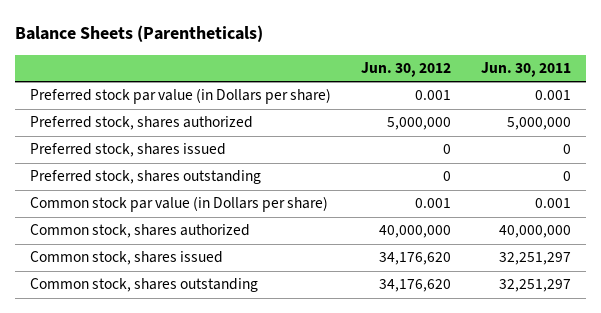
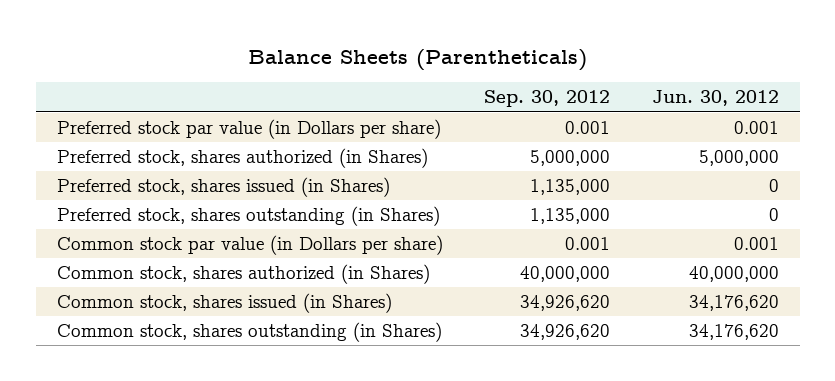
- | Jun. 30, 2012 | Jun. 30, 2011
+ | Sep. 30, 2012 | Jun. 30, 2012
- Preferred stock, shares authorized | 5,000,000 | 5,000,000
- Preferred stock, shares issued | 0 | 0
- Preferred stock, shares outstanding | 0 | 0
+ Preferred stock, shares authorized (in Shares) | 5,000,000 | 5,000,000
+ Preferred stock, shares issued (in Shares) | 1,135,000 | 0
+ Preferred stock, shares outstanding (in Shares) | 1,135,000 | 0
- Common stock, shares authorized | 40,000,000 | 40,000,000
- Common stock, shares issued | 34,176,620 | 32,251,297
- Common stock, shares outstanding | 34,176,620 | 32,251,297
+ Common stock, shares authorized (in Shares) | 40,000,000 | 40,000,000
+ Common stock, shares issued (in Shares) | 34,926,620 | 34,176,620
+ Common stock, shares outstanding (in Shares) | 34,926,620 | 34,176,620

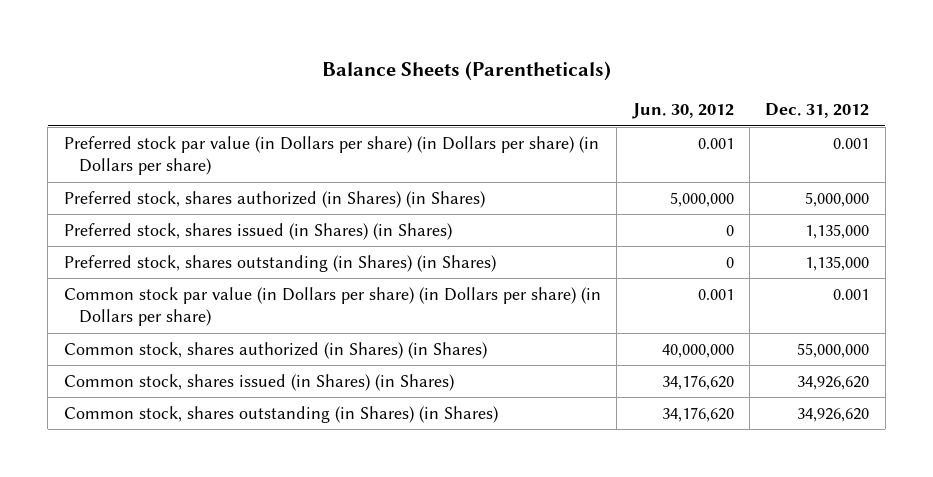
- | Sep. 30, 2012 | Jun. 30, 2012
+ | Jun. 30, 2012 | Dec. 31, 2012
- Preferred stock par value (in Dollars per share) | 0.001 | 0.001
- Preferred stock, shares authorized (in Shares) | 5,000,000 | 5,000,000
- Preferred stock, shares issued (in Shares) | 1,135,000 | 0
- Preferred stock, shares outstanding (in Shares) | 1,135,000 | 0
- Common stock par value (in Dollars per share) | 0.001 | 0.001
- Common stock, shares authorized (in Shares) | 40,000,000 | 40,000,000
- Common stock, shares issued (in Shares) | 34,926,620 | 34,176,620
- Common stock, shares outstanding (in Shares) | 34,926,620 | 34,176,620
+ Preferred stock par value (in Dollars per share) (in Dollars per share) (in Dollars per share) | 0.001 | 0.001
+ Preferred stock, shares authorized (in Shares) (in Shares) | 5,000,000 | 5,000,000
+ Preferred stock, shares issued (in Shares) (in Shares) | 0 | 1,135,000
+ Preferred stock, shares outstanding (in Shares) (in Shares) | 0 | 1,135,000
+ Common stock par value (in Dollars per share) (in Dollars per share) (in Dollars per share) | 0.001 | 0.001
+ Common stock, shares authorized (in Shares) (in Shares) | 40,000,000 | 55,000,000
+ Common stock, shares issued (in Shares) (in Shares) | 34,176,620 | 34,926,620
+ Common stock, shares outstanding (in Shares) (in Shares) | 34,176,620 | 34,926,620

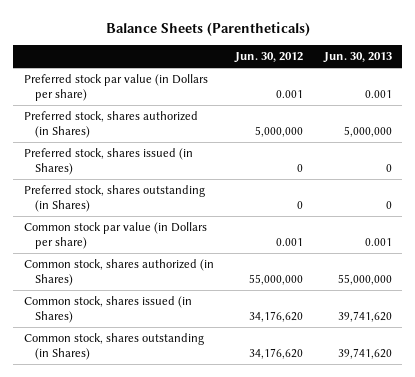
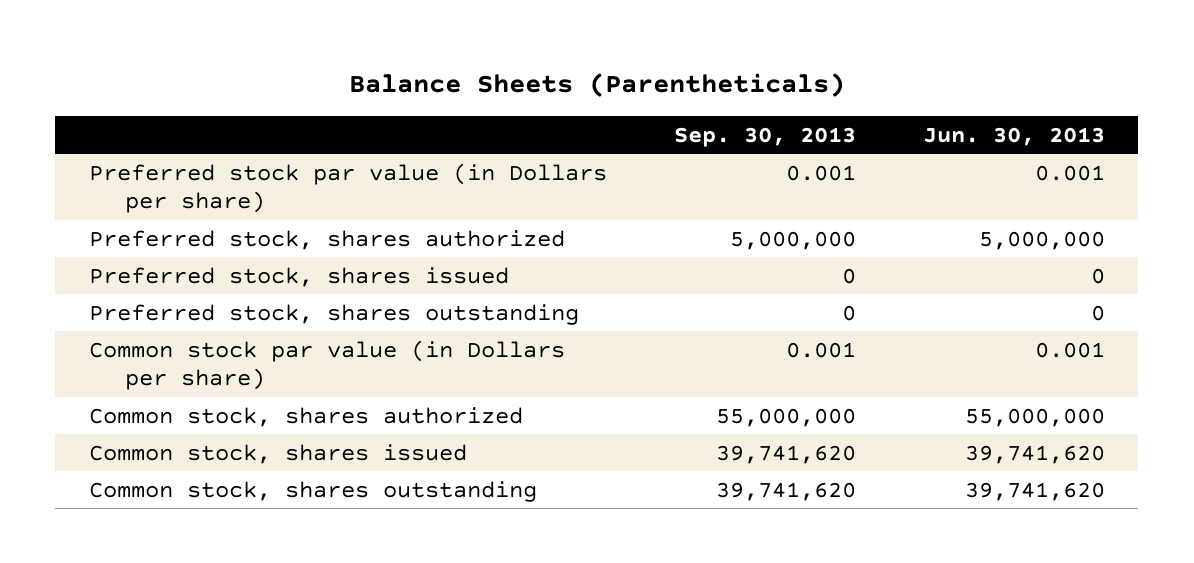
- | Jun. 30, 2012 | Jun. 30, 2013
+ | Sep. 30, 2013 | Jun. 30, 2013
- Preferred stock, shares authorized (in Shares) | 5,000,000 | 5,000,000
- Preferred stock, shares issued (in Shares) | 0 | 0
- Preferred stock, shares outstanding (in Shares) | 0 | 0
+ Preferred stock, shares authorized | 5,000,000 | 5,000,000
+ Preferred stock, shares issued | 0 | 0
+ Preferred stock, shares outstanding | 0 | 0
- Common stock, shares authorized (in Shares) | 55,000,000 | 55,000,000
- Common stock, shares issued (in Shares) | 34,176,620 | 39,741,620
- Common stock, shares outstanding (in Shares) | 34,176,620 | 39,741,620
+ Common stock, shares authorized | 55,000,000 | 55,000,000
+ Common stock, shares issued | 39,741,620 | 39,741,620
+ Common stock, shares outstanding | 39,741,620 | 39,741,620

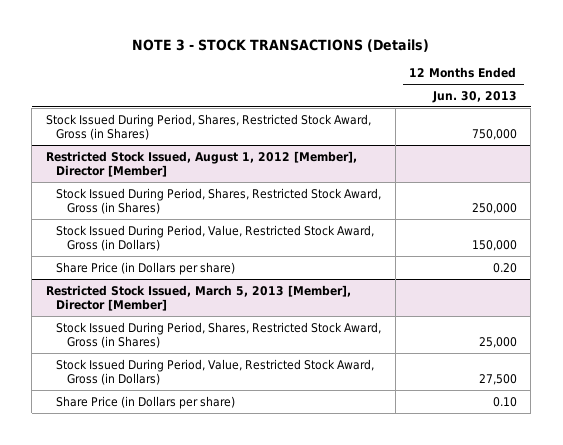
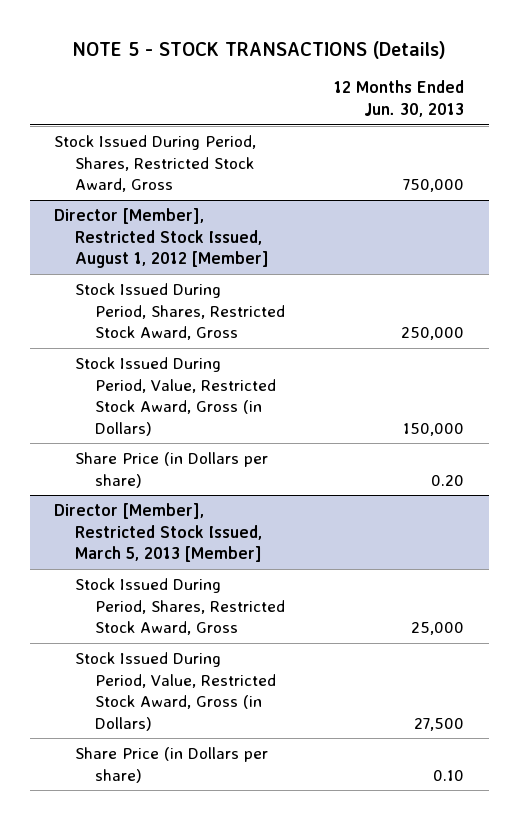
- NOTE 3 - STOCK TRANSACTIONS (Details)
+ NOTE 5 - STOCK TRANSACTIONS (Details)
- Stock Issued During Period, Shares, Restricted Stock Award, Gross (in Shares) | 750,000
- Restricted Stock Issued, August 1, 2012 [Member], Director [Member]
- Stock Issued During Period, Shares, Restricted Stock Award, Gross (in Shares) | 250,000
+ Stock Issued During Period, Shares, Restricted Stock Award, Gross | 750,000
+ Director [Member], Restricted Stock Issued, August 1, 2012 [Member]
+ Stock Issued During Period, Shares, Restricted Stock Award, Gross | 250,000
- Restricted Stock Issued, March 5, 2013 [Member], Director [Member]
- Stock Issued During Period, Shares, Restricted Stock Award, Gross (in Shares) | 25,000
+ Director [Member], Restricted Stock Issued, March 5, 2013 [Member]
+ Stock Issued During Period, Shares, Restricted Stock Award, Gross | 25,000

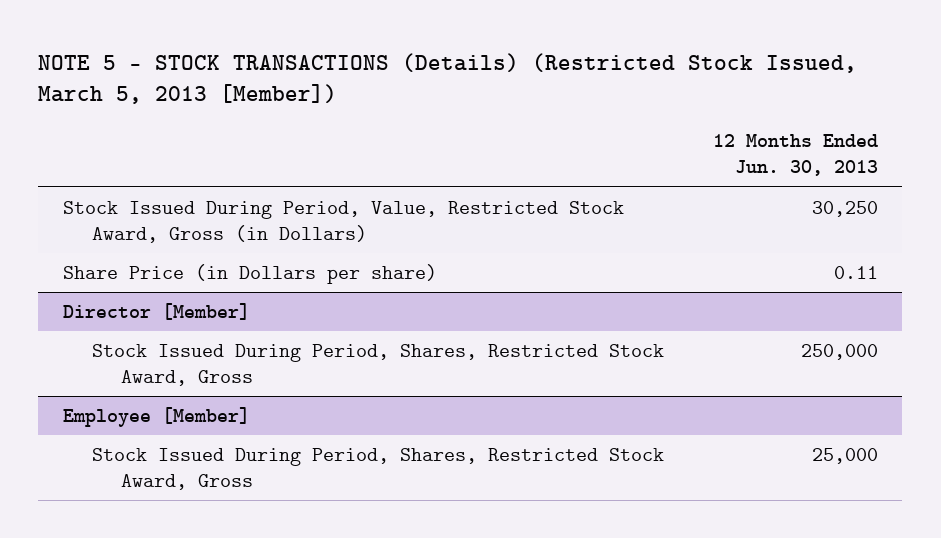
- NOTE 5 - STOCK TRANSACTIONS (Details)
+ NOTE 5 - STOCK TRANSACTIONS (Details) (Restricted Stock Issued, March 5, 2013 [Member])
- Stock Issued During Period, Shares, Restricted Stock Award, Gross | 750,000
- Director [Member], Restricted Stock Issued, August 1, 2012 [Member]
+ Stock Issued During Period, Value, Restricted Stock Award, Gross (in Dollars) | 30,250
+ Share Price (in Dollars per share) | 0.11
+ Director [Member]
- Stock Issued During Period, Value, Restricted Stock Award, Gross (in Dollars) | 150,000
- Share Price (in Dollars per share) | 0.20
- Director [Member], Restricted Stock Issued, March 5, 2013 [Member]
+ Employee [Member]
- Stock Issued During Period, Value, Restricted Stock Award, Gross (in Dollars) | 27,500
- Share Price (in Dollars per share) | 0.10

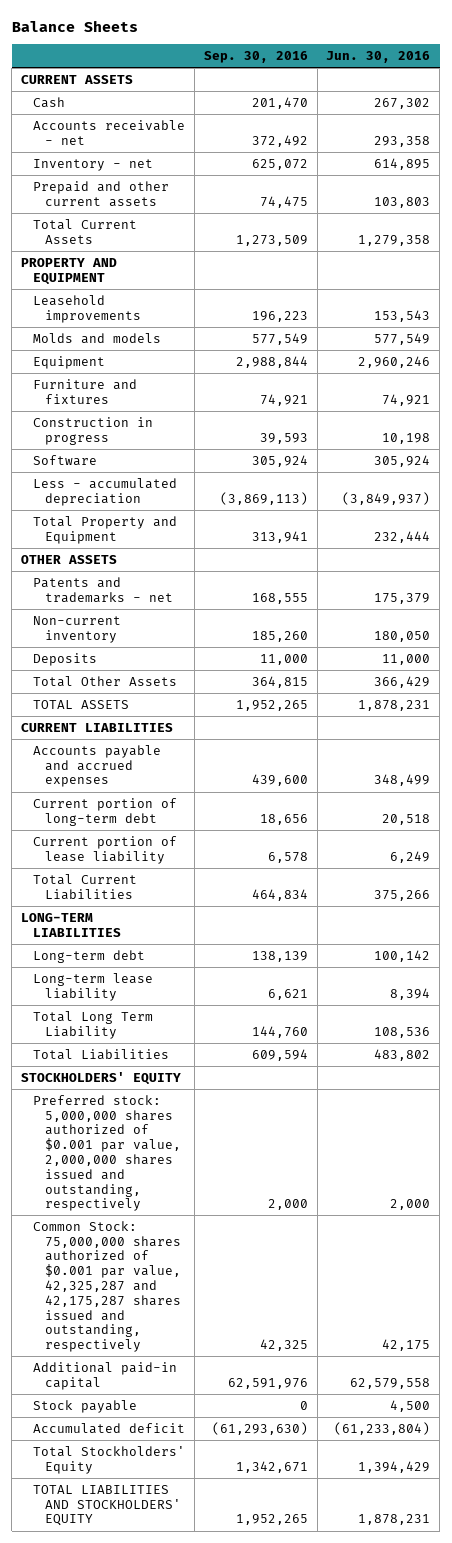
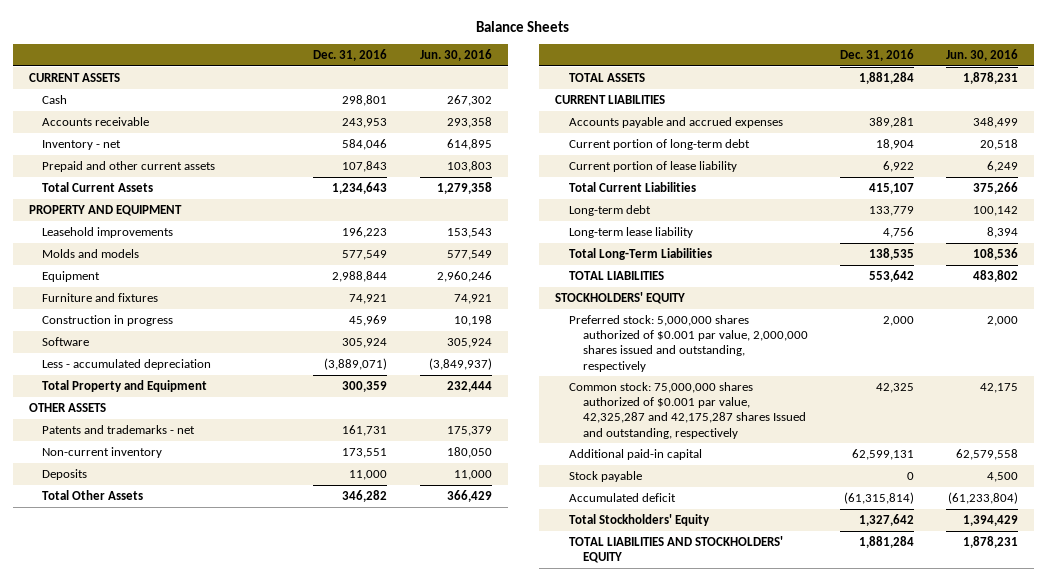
- | Sep. 30, 2016 | Jun. 30, 2016
+ | Dec. 31, 2016 | Jun. 30, 2016
- Accounts receivable - net | 372,492 | 293,358
+ Accounts receivable | 243,953 | 293,358
- LONG-TERM LIABILITIES
- Total Long Term Liability | 144,760 | 108,536
- Total Liabilities | 609,594 | 483,802
+ Total Long-Term Liabilities | 138,535 | 108,536
+ TOTAL LIABILITIES | 553,642 | 483,802
- Common Stock: 75,000,000 shares authorized of $0.001 par value, 42,325,287 and 42,175,287 shares issued and outstanding, respectively | 42,325 | 42,175
+ Common stock: 75,000,000 shares authorized of $0.001 par value, 42,325,287 and 42,175,287 shares Issued and outstanding, respectively | 42,325 | 42,175

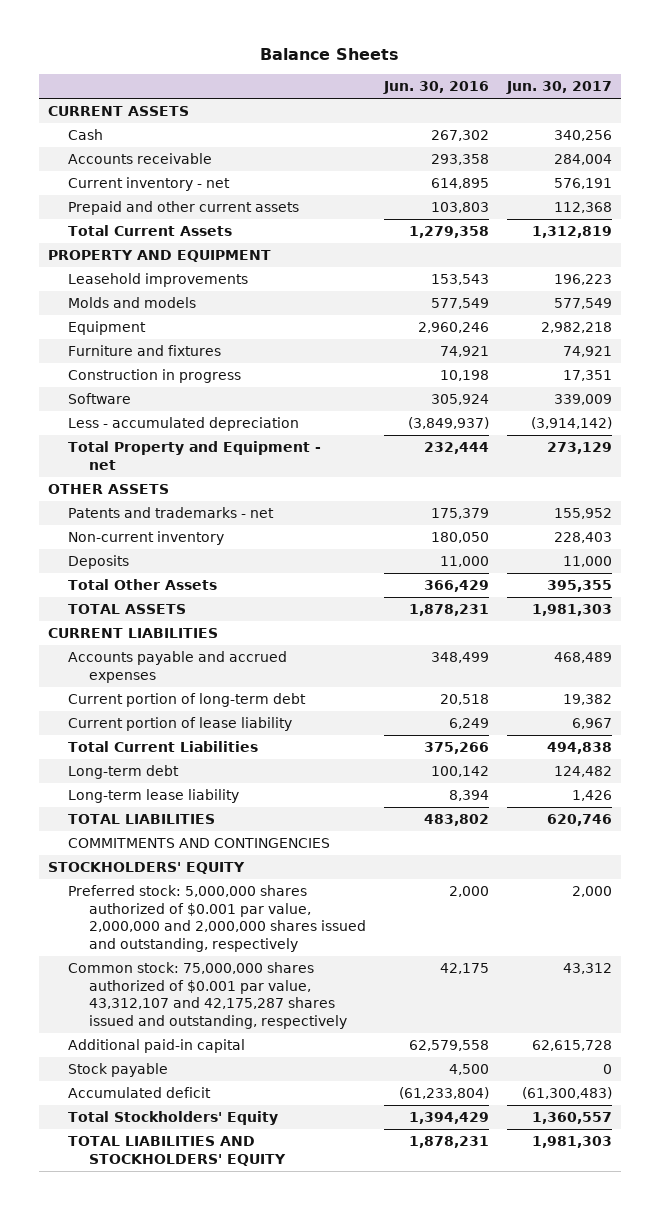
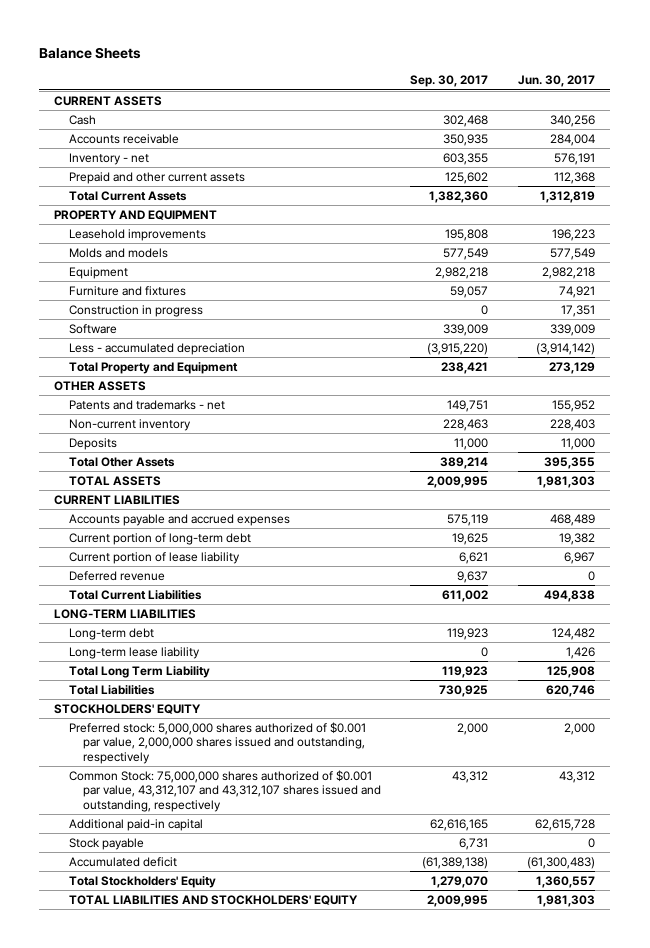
- | Jun. 30, 2016 | Jun. 30, 2017
+ | Sep. 30, 2017 | Jun. 30, 2017
- Current inventory - net | 614,895 | 576,191
+ Inventory - net | 603,355 | 576,191
- Total Property and Equipment - net | 232,444 | 273,129
+ Total Property and Equipment | 238,421 | 273,129
+ Deferred revenue | 9,637 | 0
+ LONG-TERM LIABILITIES
- TOTAL LIABILITIES | 483,802 | 620,746
- COMMITMENTS AND CONTINGENCIES
+ Total Long Term Liability | 119,923 | 125,908
+ Total Liabilities | 730,925 | 620,746
- Preferred stock: 5,000,000 shares authorized of $0.001 par value, 2,000,000 and 2,000,000 shares issued and outstanding, respectively | 2,000 | 2,000
- Common stock: 75,000,000 shares authorized of $0.001 par value, 43,312,107 and 42,175,287 shares issued and outstanding, respectively | 42,175 | 43,312
+ Preferred stock: 5,000,000 shares authorized of $0.001 par value, 2,000,000 shares issued and outstanding, respectively | 2,000 | 2,000
+ Common Stock: 75,000,000 shares authorized of $0.001 par value, 43,312,107 and 43,312,107 shares issued and outstanding, respectively | 43,312 | 43,312

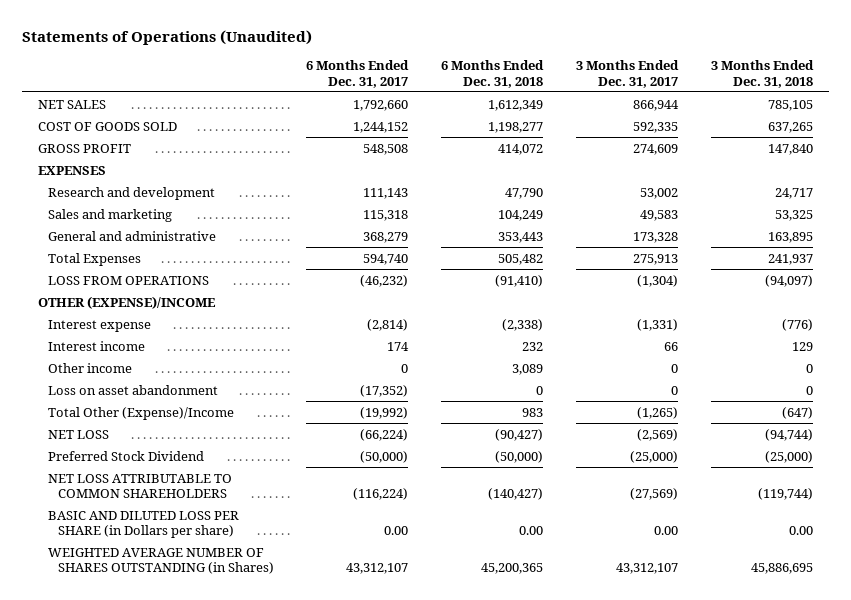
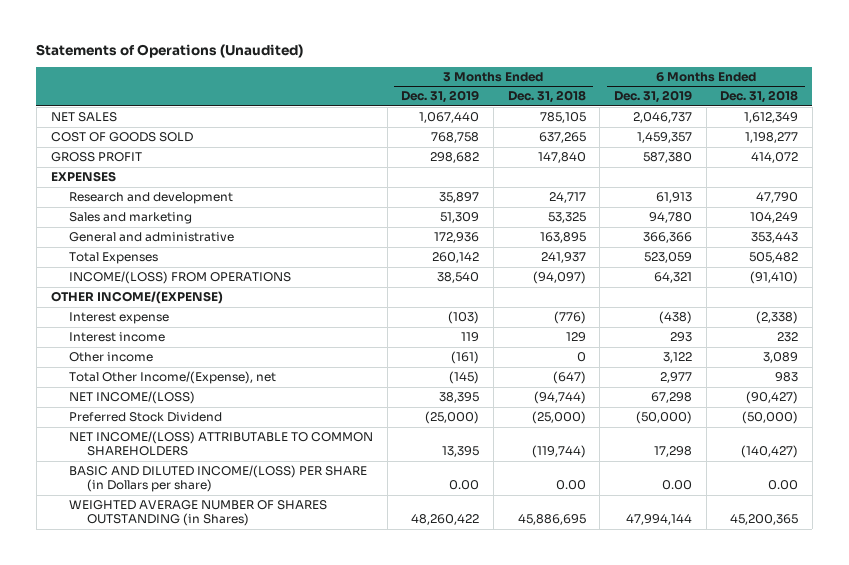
- | 6 Months Ended Dec. 31, 2017 | 6 Months Ended Dec. 31, 2018 | 3 Months Ended Dec. 31, 2017 | 3 Months Ended Dec. 31, 2018
+ | 3 Months Ended Dec. 31, 2019 | 3 Months Ended Dec. 31, 2018 | 6 Months Ended Dec. 31, 2019 | 6 Months Ended Dec. 31, 2018
- LOSS FROM OPERATIONS | (46,232) | (91,410) | (1,304) | (94,097)
- OTHER (EXPENSE)/INCOME
+ INCOME/(LOSS) FROM OPERATIONS | 38,540 | (94,097) | 64,321 | (91,410)
+ OTHER INCOME/(EXPENSE)
- Loss on asset abandonment | (17,352) | 0 | 0 | 0
- Total Other (Expense)/Income | (19,992) | 983 | (1,265) | (647)
- NET LOSS | (66,224) | (90,427) | (2,569) | (94,744)
+ Total Other Income/(Expense), net | (145) | (647) | 2,977 | 983
+ NET INCOME/(LOSS) | 38,395 | (94,744) | 67,298 | (90,427)
- NET LOSS ATTRIBUTABLE TO COMMON SHAREHOLDERS | (116,224) | (140,427) | (27,569) | (119,744)
- BASIC AND DILUTED LOSS PER SHARE (in Dollars per share) | 0.00 | 0.00 | 0.00 | 0.00
+ NET INCOME/(LOSS) ATTRIBUTABLE TO COMMON SHAREHOLDERS | 13,395 | (119,744) | 17,298 | (140,427)
+ BASIC AND DILUTED INCOME/(LOSS) PER SHARE (in Dollars per share) | 0.00 | 0.00 | 0.00 | 0.00

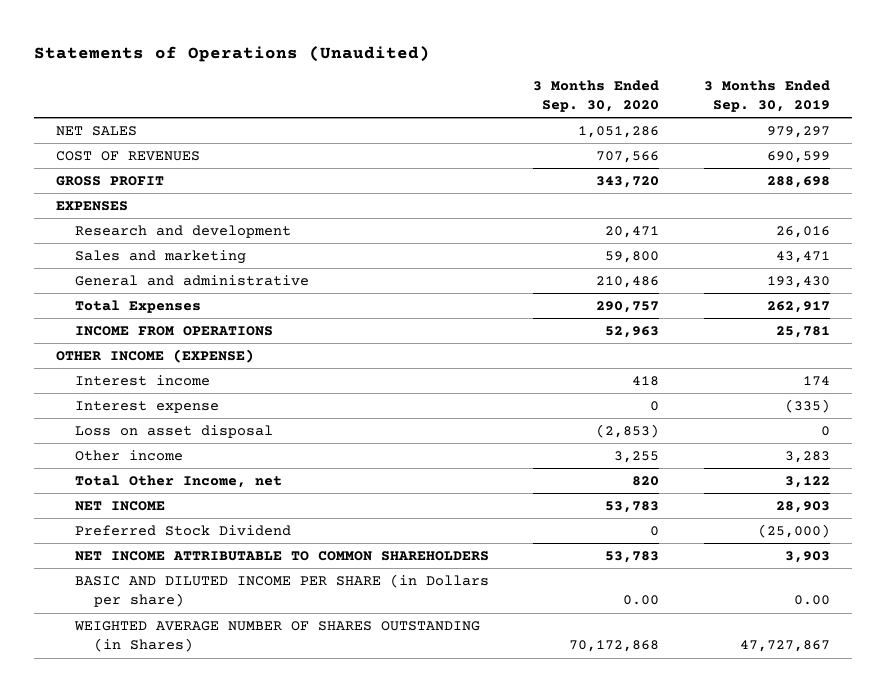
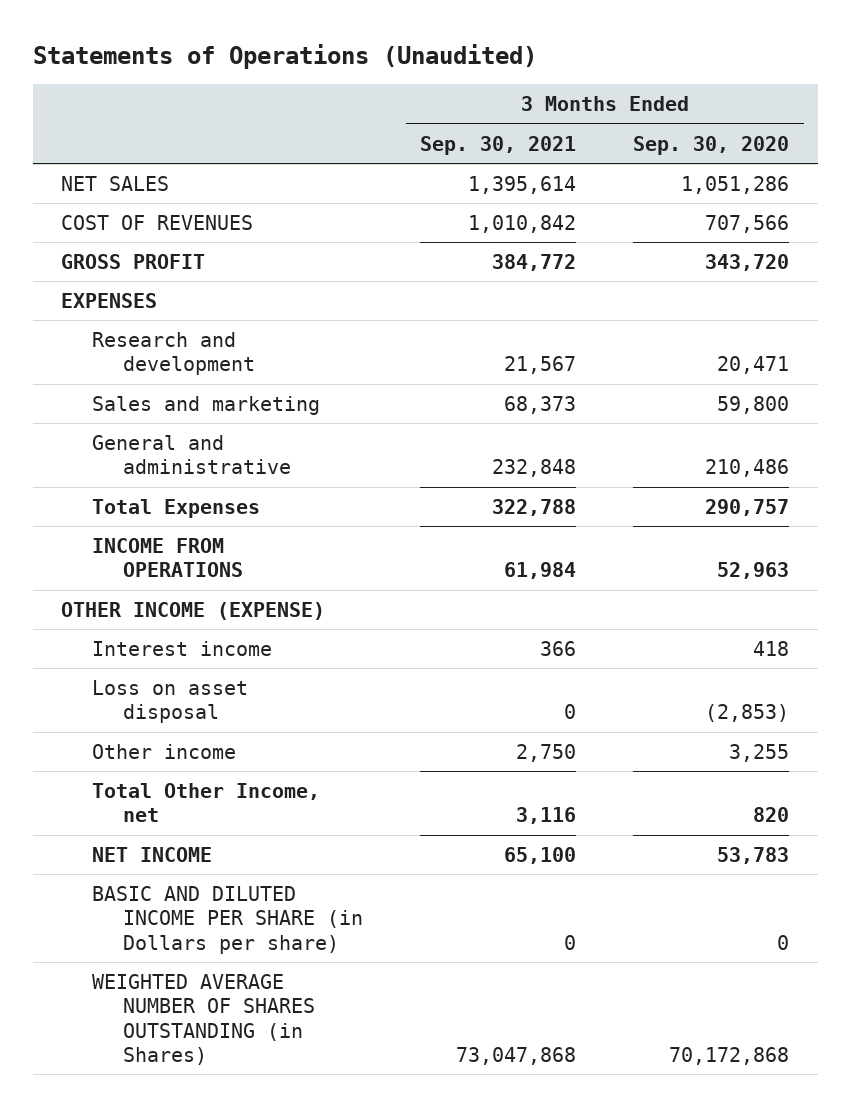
- | 3 Months Ended Sep. 30, 2020 | 3 Months Ended Sep. 30, 2019
+ | 3 Months Ended Sep. 30, 2021 | 3 Months Ended Sep. 30, 2020
- Interest expense | 0 | (335)
- Preferred Stock Dividend | 0 | (25,000)
- NET INCOME ATTRIBUTABLE TO COMMON SHAREHOLDERS | 53,783 | 3,903
- BASIC AND DILUTED INCOME PER SHARE (in Dollars per share) | 0.00 | 0.00
+ BASIC AND DILUTED INCOME PER SHARE (in Dollars per share) | 0 | 0

